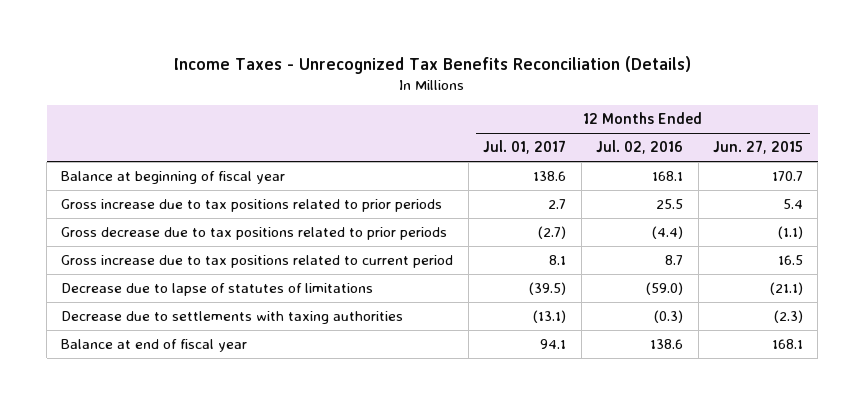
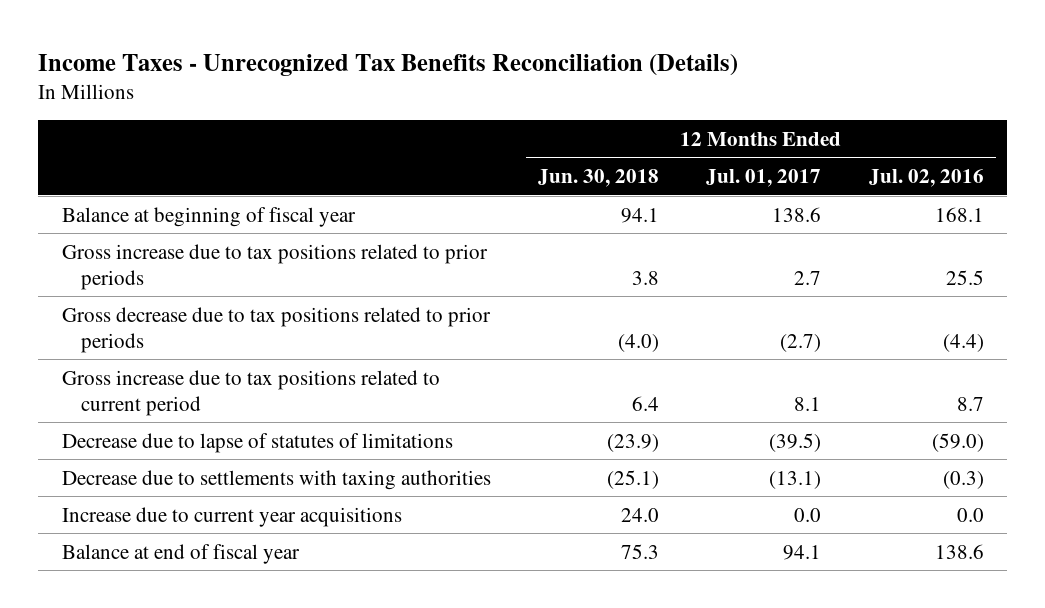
- | 12 Months Ended Jul. 01, 2017 | 12 Months Ended Jul. 02, 2016 | 12 Months Ended Jun. 27, 2015
+ | 12 Months Ended Jun. 30, 2018 | 12 Months Ended Jul. 01, 2017 | 12 Months Ended Jul. 02, 2016
+ Increase due to current year acquisitions | 24.0 | 0.0 | 0.0

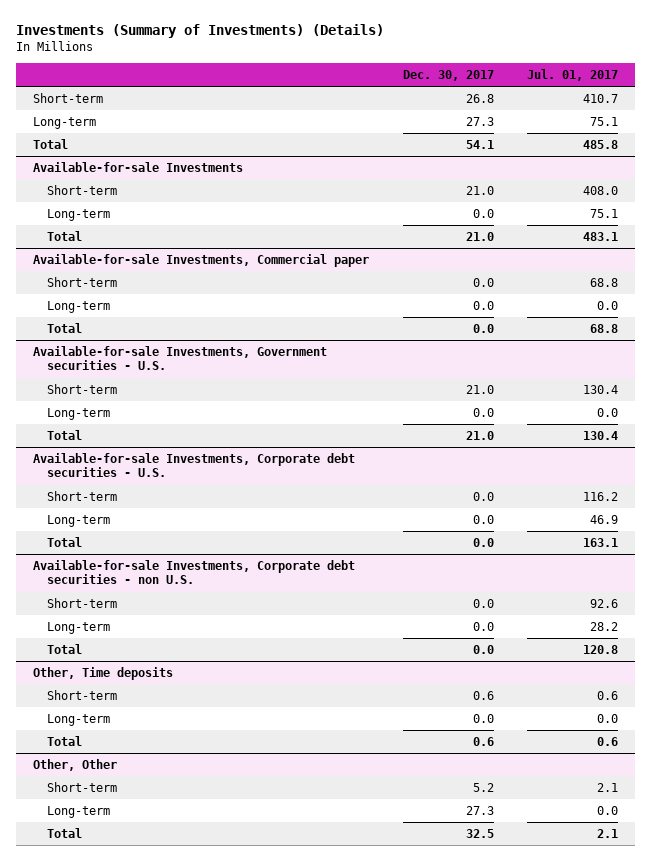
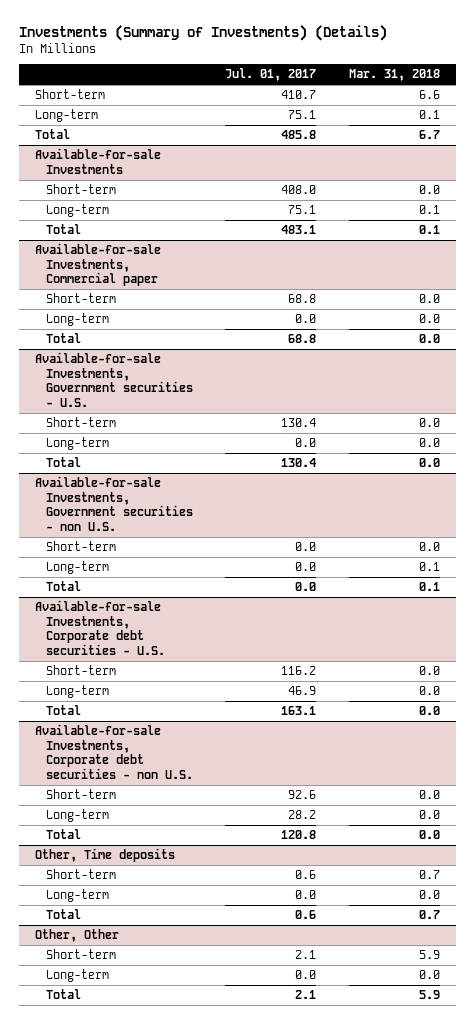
- | Dec. 30, 2017 | Jul. 01, 2017
+ | Jul. 01, 2017 | Mar. 31, 2018
+ Available-for-sale Investments, Government securities - non U.S.
+ Short-term | 0.0 | 0.0
+ Long-term | 0.0 | 0.1
+ Total | 0.0 | 0.1

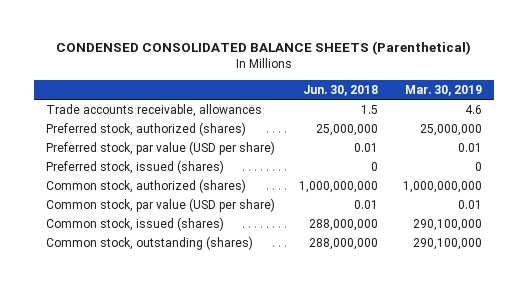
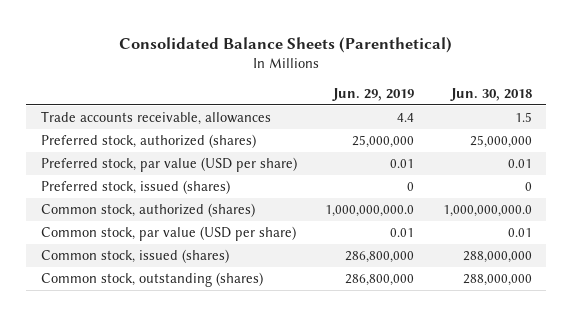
- CONDENSED CONSOLIDATED BALANCE SHEETS (Parenthetical)
+ Consolidated Balance Sheets (Parenthetical)
- | Jun. 30, 2018 | Mar. 30, 2019
+ | Jun. 29, 2019 | Jun. 30, 2018
- Common stock, authorized (shares) | 1,000,000,000 | 1,000,000,000
+ Common stock, authorized (shares) | 1,000,000,000.0 | 1,000,000,000.0

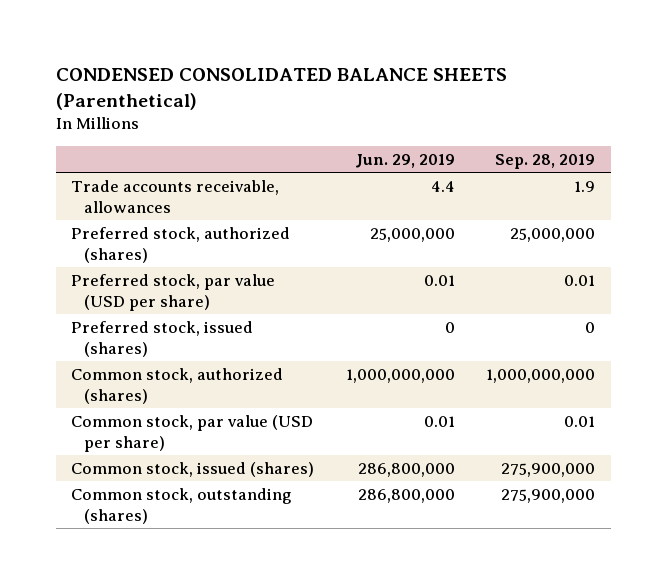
- Consolidated Balance Sheets (Parenthetical)
+ CONDENSED CONSOLIDATED BALANCE SHEETS (Parenthetical)
- | Jun. 29, 2019 | Jun. 30, 2018
+ | Jun. 29, 2019 | Sep. 28, 2019
- Common stock, authorized (shares) | 1,000,000,000.0 | 1,000,000,000.0
+ Common stock, authorized (shares) | 1,000,000,000 | 1,000,000,000

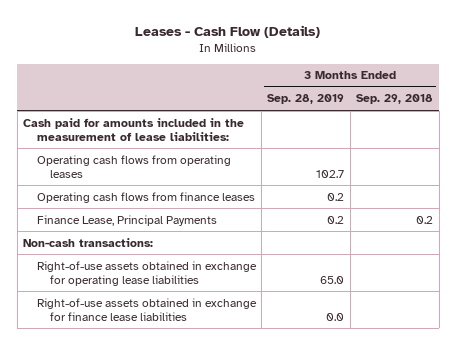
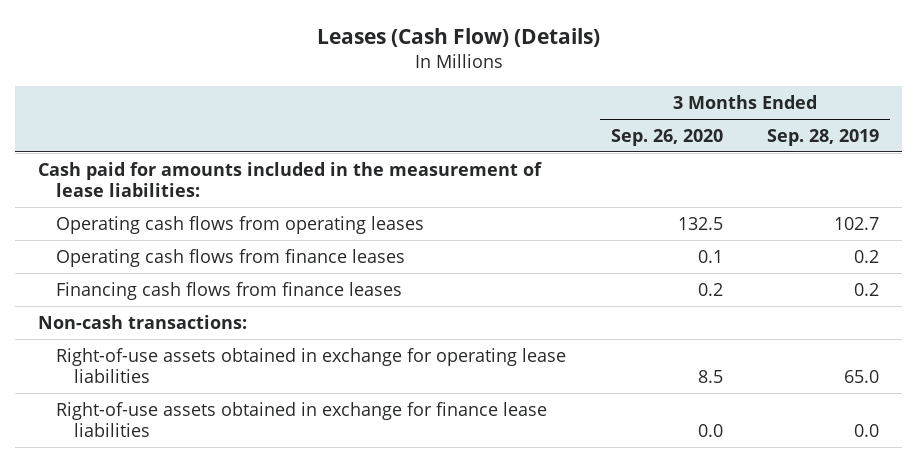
- Leases - Cash Flow (Details)
+ Leases (Cash Flow) (Details)
- | 3 Months Ended Sep. 28, 2019 | 3 Months Ended Sep. 29, 2018
+ | 3 Months Ended Sep. 26, 2020 | 3 Months Ended Sep. 28, 2019
- Finance Lease, Principal Payments | 0.2 | 0.2
+ Financing cash flows from finance leases | 0.2 | 0.2

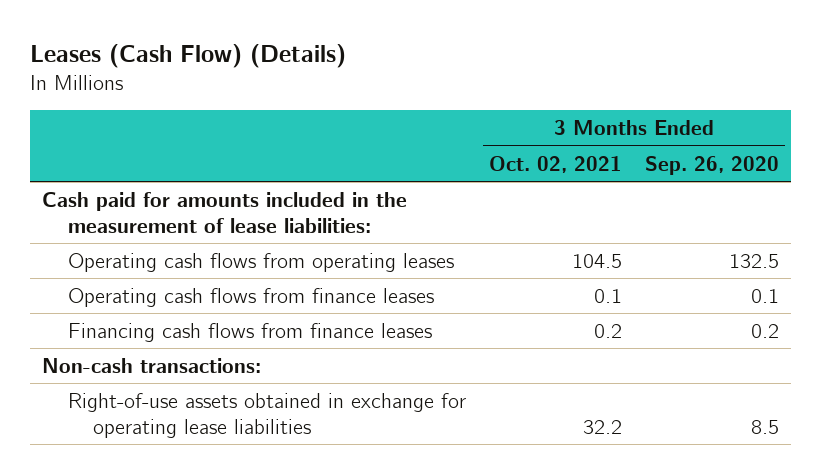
- | 3 Months Ended Sep. 26, 2020 | 3 Months Ended Sep. 28, 2019
+ | 3 Months Ended Oct. 02, 2021 | 3 Months Ended Sep. 26, 2020
- Right-of-use assets obtained in exchange for finance lease liabilities | 0.0 | 0.0

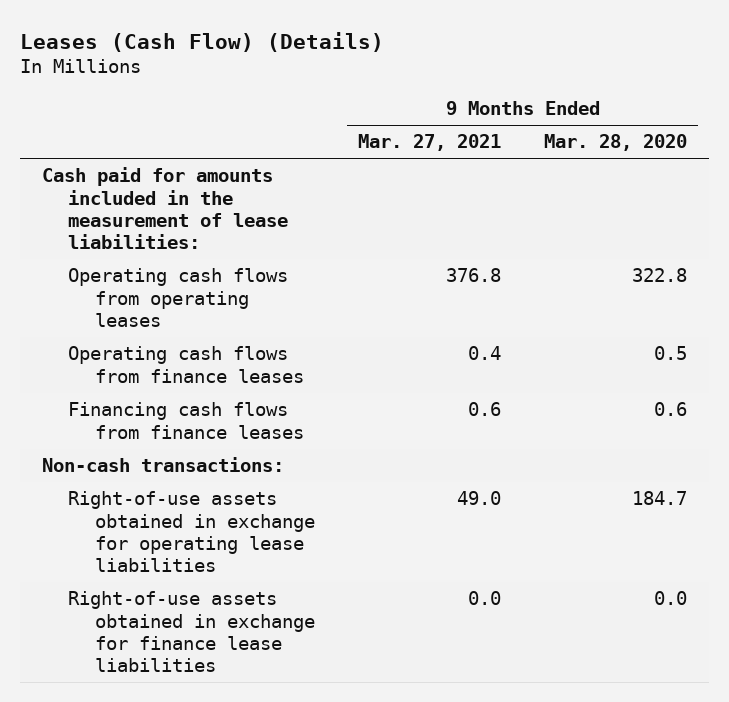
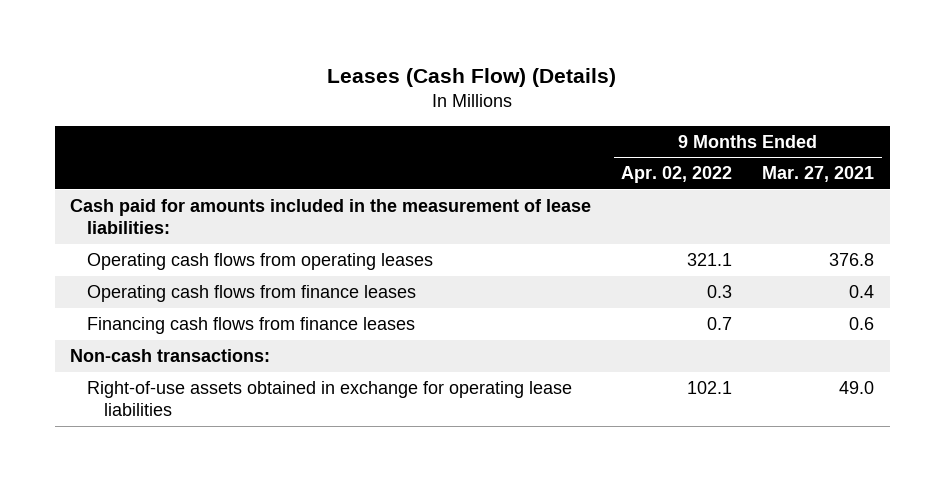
- | 9 Months Ended Mar. 27, 2021 | 9 Months Ended Mar. 28, 2020
+ | 9 Months Ended Apr. 02, 2022 | 9 Months Ended Mar. 27, 2021
- Right-of-use assets obtained in exchange for finance lease liabilities | 0.0 | 0.0

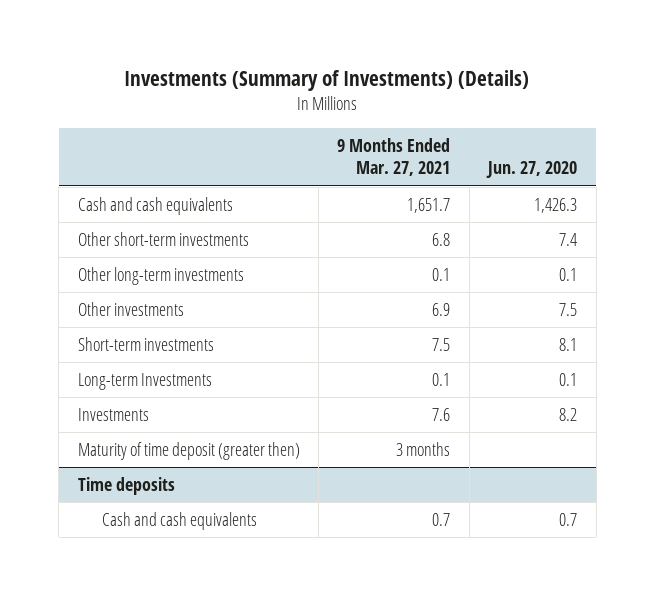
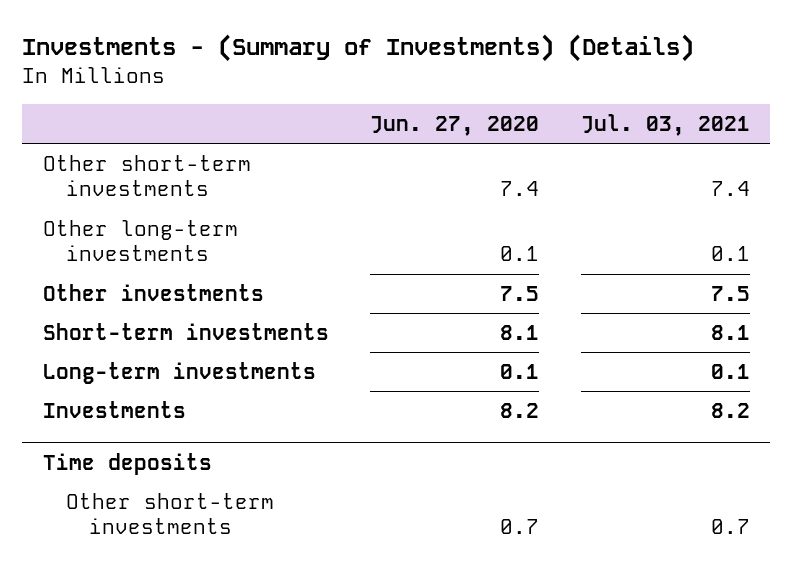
- Investments (Summary of Investments) (Details)
+ Investments - (Summary of Investments) (Details)
- | 9 Months Ended Mar. 27, 2021 | Jun. 27, 2020
+ | Jun. 27, 2020 | Jul. 03, 2021
- Cash and cash equivalents | 1,651.7 | 1,426.3
- Long-term Investments | 0.1 | 0.1
+ Long-term investments | 0.1 | 0.1
- Maturity of time deposit (greater then) | 3 months |
@ Time deposits
- Cash and cash equivalents | 0.7 | 0.7
+ Other short-term investments | 0.7 | 0.7

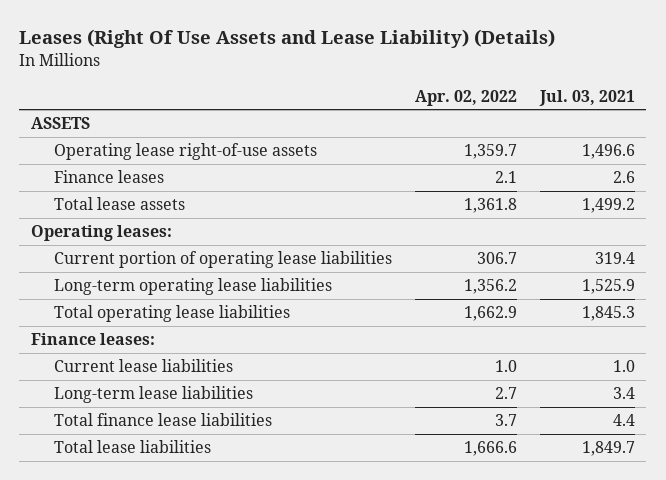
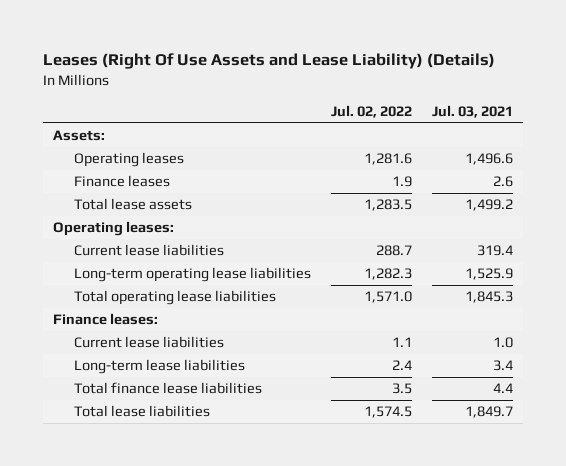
- | Apr. 02, 2022 | Jul. 03, 2021
+ | Jul. 02, 2022 | Jul. 03, 2021
- ASSETS
- Operating lease right-of-use assets | 1,359.7 | 1,496.6
+ Assets:
+ Operating leases | 1,281.6 | 1,496.6
- Current portion of operating lease liabilities | 306.7 | 319.4
+ Current lease liabilities | 288.7 | 319.4

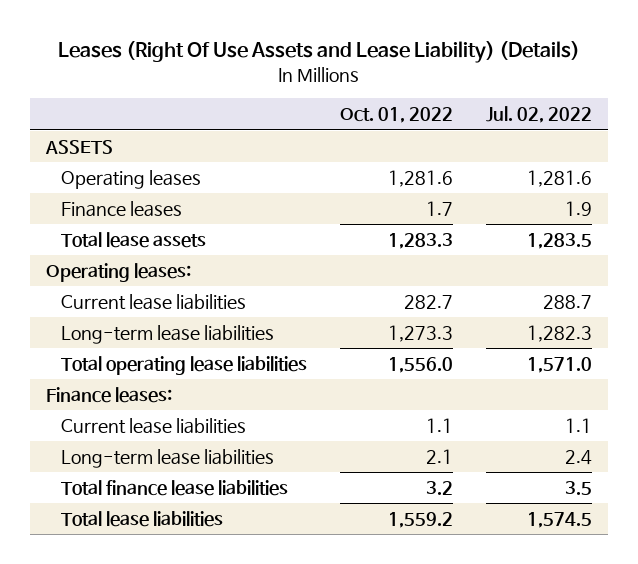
- | Jul. 02, 2022 | Jul. 03, 2021
+ | Oct. 01, 2022 | Jul. 02, 2022
- Assets:
+ ASSETS
- Long-term operating lease liabilities | 1,282.3 | 1,525.9
+ Long-term lease liabilities | 1,273.3 | 1,282.3

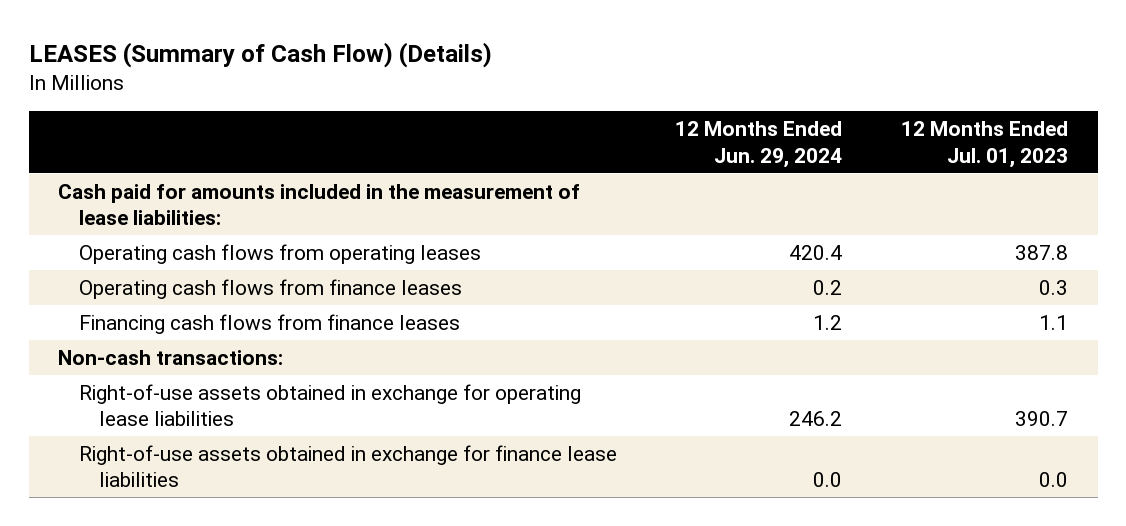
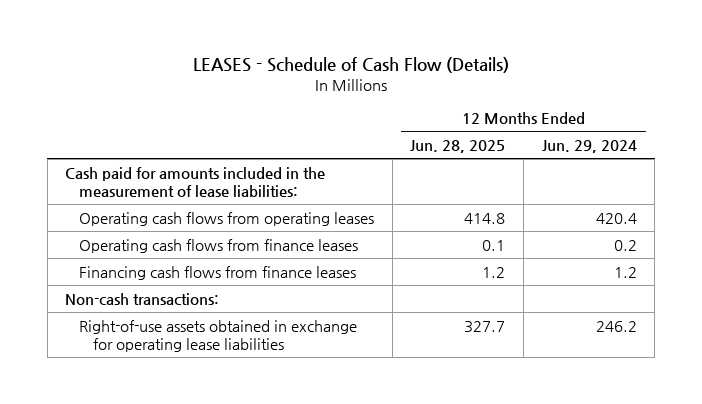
- LEASES (Summary of Cash Flow) (Details)
+ LEASES - Schedule of Cash Flow (Details)
- | 12 Months Ended Jun. 29, 2024 | 12 Months Ended Jul. 01, 2023
+ | 12 Months Ended Jun. 28, 2025 | 12 Months Ended Jun. 29, 2024
- Right-of-use assets obtained in exchange for finance lease liabilities | 0.0 | 0.0

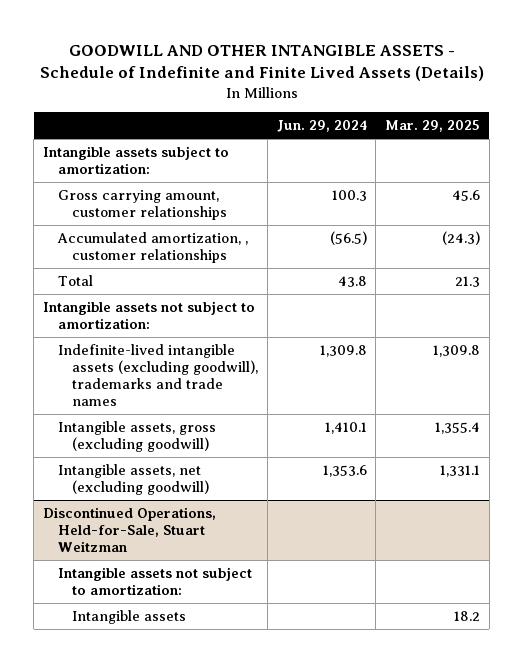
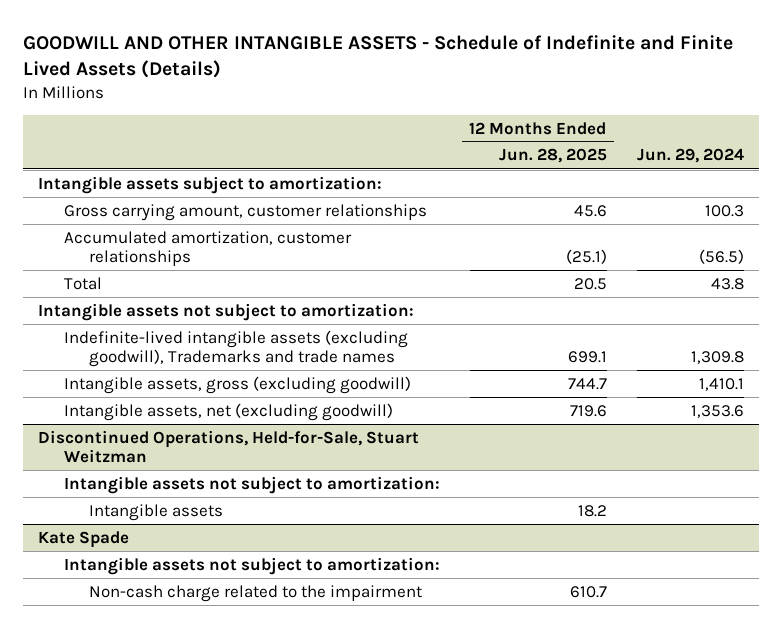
- | Jun. 29, 2024 | Mar. 29, 2025
+ | 12 Months Ended Jun. 28, 2025 | Jun. 29, 2024
- Accumulated amortization, , customer relationships | (56.5) | (24.3)
+ Accumulated amortization, customer relationships | (25.1) | (56.5)
- Indefinite-lived intangible assets (excluding goodwill), trademarks and trade names | 1,309.8 | 1,309.8
+ Indefinite-lived intangible assets (excluding goodwill), Trademarks and trade names | 699.1 | 1,309.8
+ Kate Spade
+ Intangible assets not subject to amortization:
+ Non-cash charge related to the impairment | 610.7 |

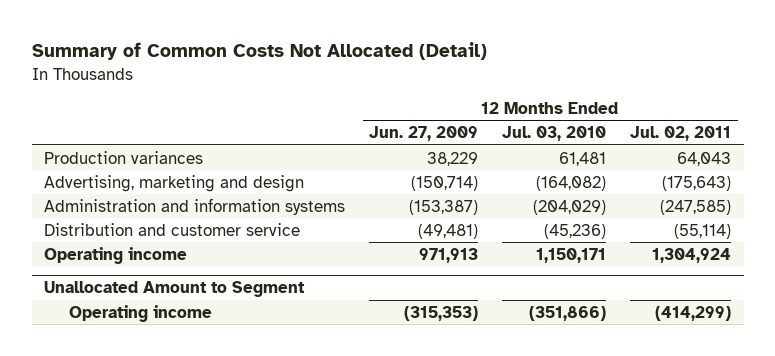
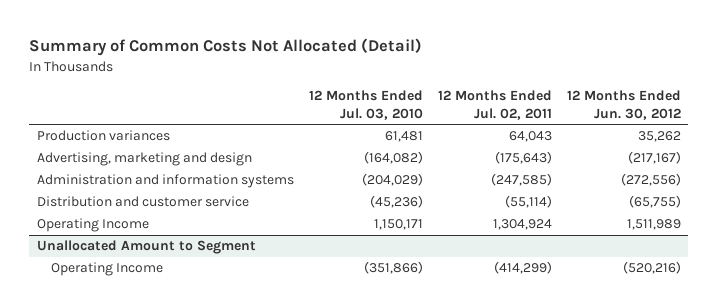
- | 12 Months Ended Jun. 27, 2009 | 12 Months Ended Jul. 03, 2010 | 12 Months Ended Jul. 02, 2011
+ | 12 Months Ended Jul. 03, 2010 | 12 Months Ended Jul. 02, 2011 | 12 Months Ended Jun. 30, 2012
- Operating income | 971,913 | 1,150,171 | 1,304,924
+ Operating Income | 1,150,171 | 1,304,924 | 1,511,989
@ Unallocated Amount to Segment
- Operating income | (315,353) | (351,866) | (414,299)
+ Operating Income | (351,866) | (414,299) | (520,216)

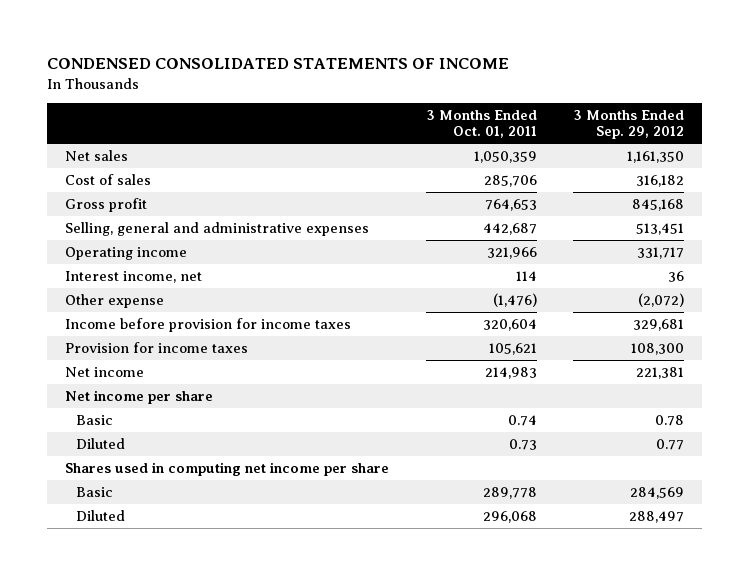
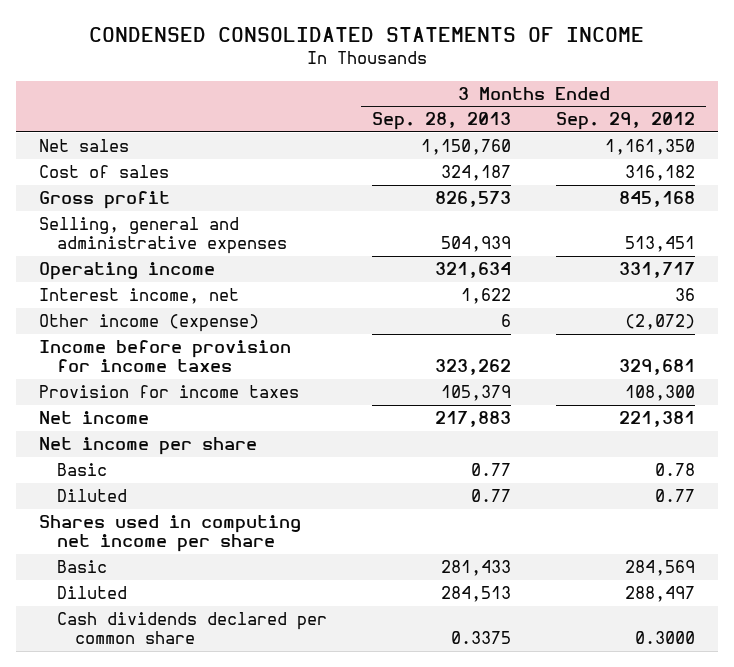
- | 3 Months Ended Oct. 01, 2011 | 3 Months Ended Sep. 29, 2012
+ | 3 Months Ended Sep. 28, 2013 | 3 Months Ended Sep. 29, 2012
- Other expense | (1,476) | (2,072)
+ Other income (expense) | 6 | (2,072)
+ Cash dividends declared per common share | 0.3375 | 0.3000

